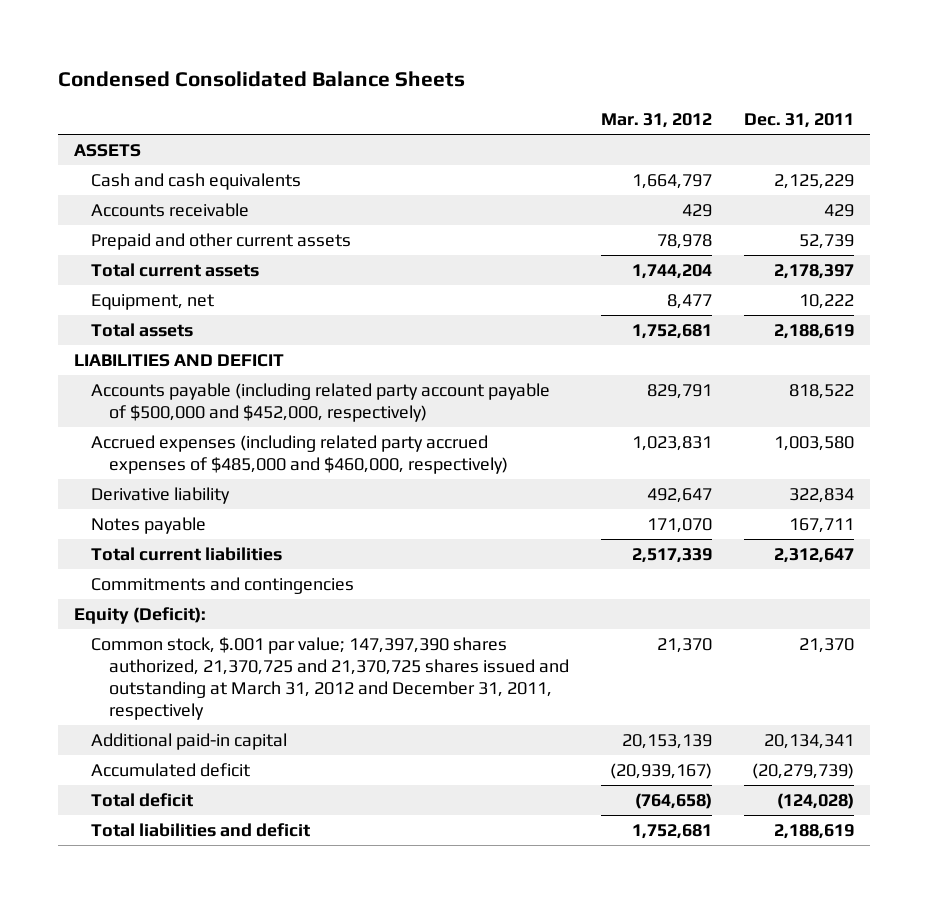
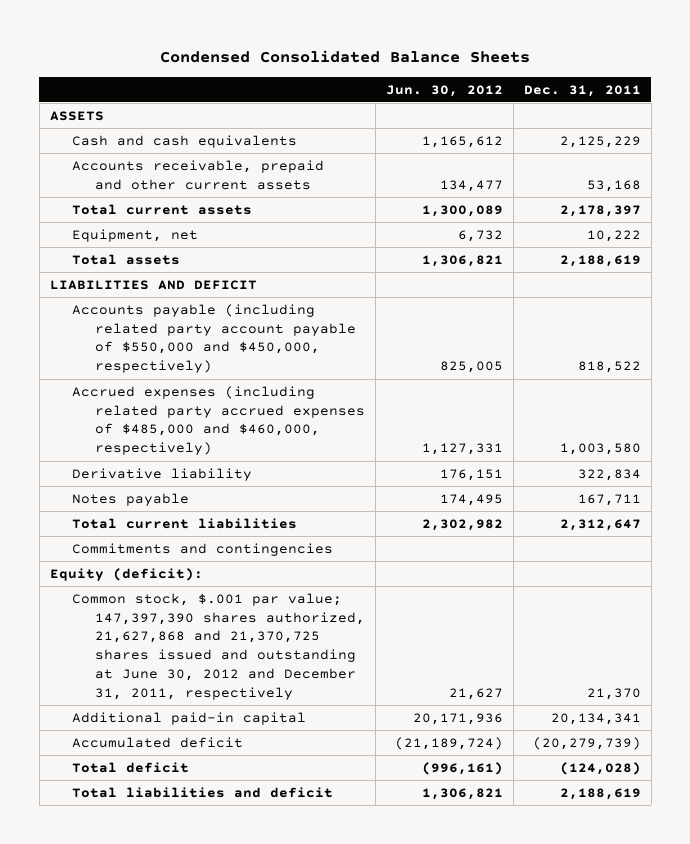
- | Mar. 31, 2012 | Dec. 31, 2011
+ | Jun. 30, 2012 | Dec. 31, 2011
- Accounts receivable | 429 | 429
- Prepaid and other current assets | 78,978 | 52,739
+ Accounts receivable, prepaid and other current assets | 134,477 | 53,168
- Accounts payable (including related party account payable of $500,000 and $452,000, respectively) | 829,791 | 818,522
+ Accounts payable (including related party account payable of $550,000 and $450,000, respectively) | 825,005 | 818,522
- Equity (Deficit):
- Common stock, $.001 par value; 147,397,390 shares authorized, 21,370,725 and 21,370,725 shares issued and outstanding at March 31, 2012 and December 31, 2011, respectively | 21,370 | 21,370
+ Equity (deficit):
+ Common stock, $.001 par value; 147,397,390 shares authorized, 21,627,868 and 21,370,725 shares issued and outstanding at June 30, 2012 and December 31, 2011, respectively | 21,627 | 21,370

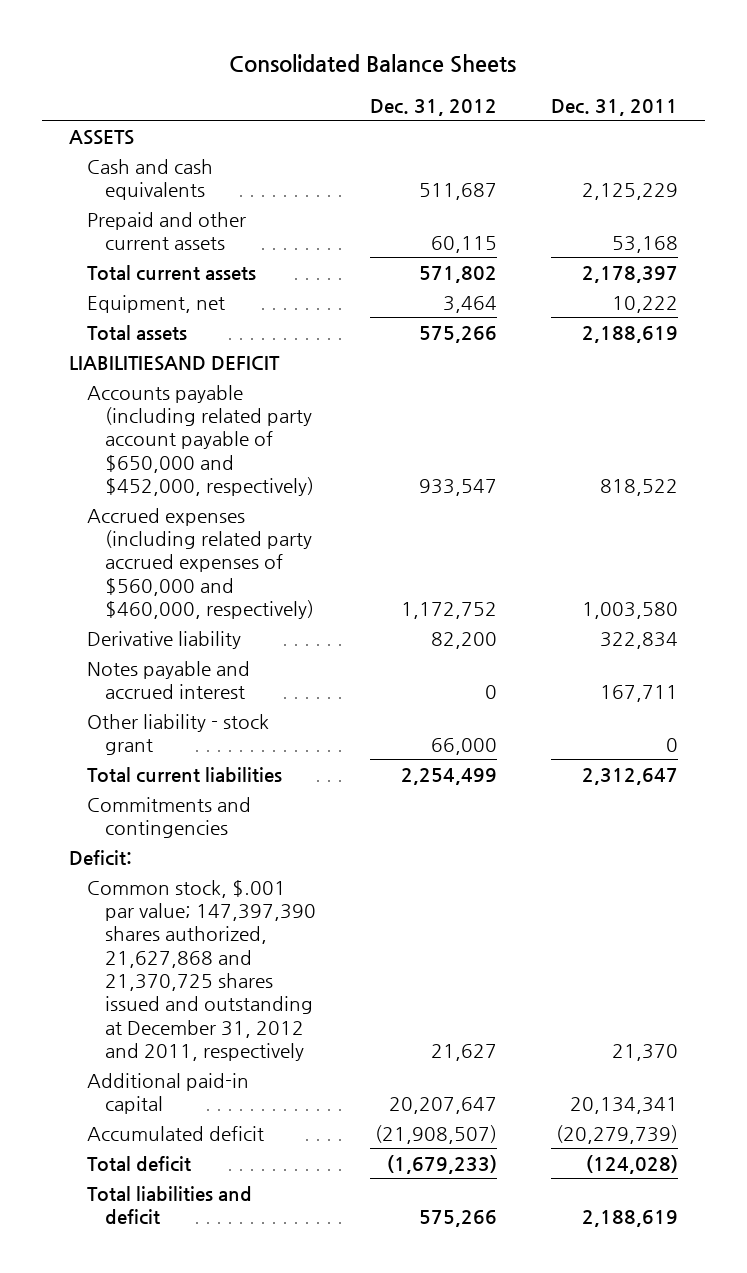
- Condensed Consolidated Balance Sheets
+ Consolidated Balance Sheets
- | Jun. 30, 2012 | Dec. 31, 2011
+ | Dec. 31, 2012 | Dec. 31, 2011
- Accounts receivable, prepaid and other current assets | 134,477 | 53,168
+ Prepaid and other current assets | 60,115 | 53,168
- LIABILITIES AND DEFICIT
- Accounts payable (including related party account payable of $550,000 and $450,000, respectively) | 825,005 | 818,522
- Accrued expenses (including related party accrued expenses of $485,000 and $460,000, respectively) | 1,127,331 | 1,003,580
+ LIABILITIESAND DEFICIT
+ Accounts payable (including related party account payable of $650,000 and $452,000, respectively) | 933,547 | 818,522
+ Accrued expenses (including related party accrued expenses of $560,000 and $460,000, respectively) | 1,172,752 | 1,003,580
- Notes payable | 174,495 | 167,711
+ Notes payable and accrued interest | 0 | 167,711
+ Other liability - stock grant | 66,000 | 0
- Equity (deficit):
- Common stock, $.001 par value; 147,397,390 shares authorized, 21,627,868 and 21,370,725 shares issued and outstanding at June 30, 2012 and December 31, 2011, respectively | 21,627 | 21,370
+ Deficit:
+ Common stock, $.001 par value; 147,397,390 shares authorized, 21,627,868 and 21,370,725 shares issued and outstanding at December 31, 2012 and 2011, respectively | 21,627 | 21,370

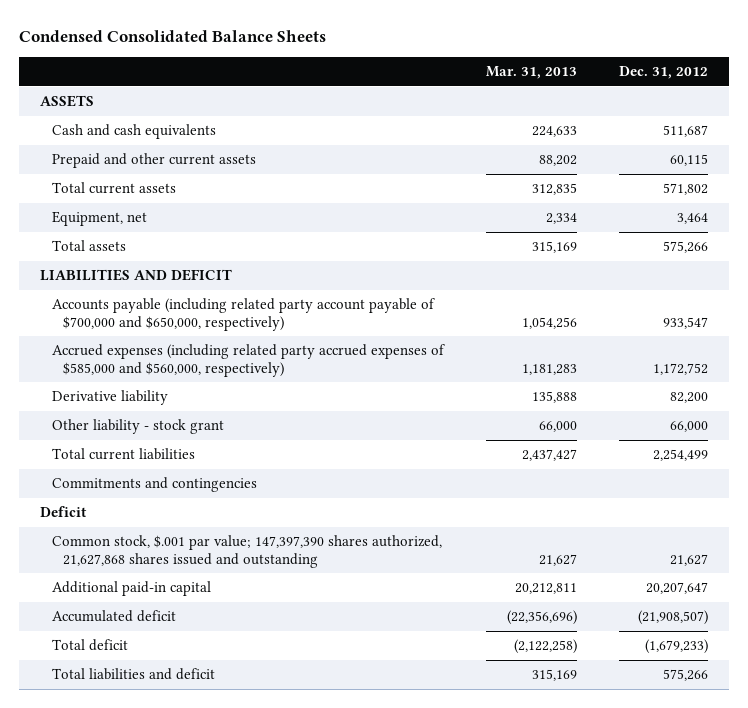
- Consolidated Balance Sheets
+ Condensed Consolidated Balance Sheets
- | Dec. 31, 2012 | Dec. 31, 2011
+ | Mar. 31, 2013 | Dec. 31, 2012
- LIABILITIESAND DEFICIT
- Accounts payable (including related party account payable of $650,000 and $452,000, respectively) | 933,547 | 818,522
- Accrued expenses (including related party accrued expenses of $560,000 and $460,000, respectively) | 1,172,752 | 1,003,580
+ LIABILITIES AND DEFICIT
+ Accounts payable (including related party account payable of $700,000 and $650,000, respectively) | 1,054,256 | 933,547
+ Accrued expenses (including related party accrued expenses of $585,000 and $560,000, respectively) | 1,181,283 | 1,172,752
- Notes payable and accrued interest | 0 | 167,711
- Deficit:
- Common stock, $.001 par value; 147,397,390 shares authorized, 21,627,868 and 21,370,725 shares issued and outstanding at December 31, 2012 and 2011, respectively | 21,627 | 21,370
+ Deficit
+ Common stock, $.001 par value; 147,397,390 shares authorized, 21,627,868 shares issued and outstanding | 21,627 | 21,627

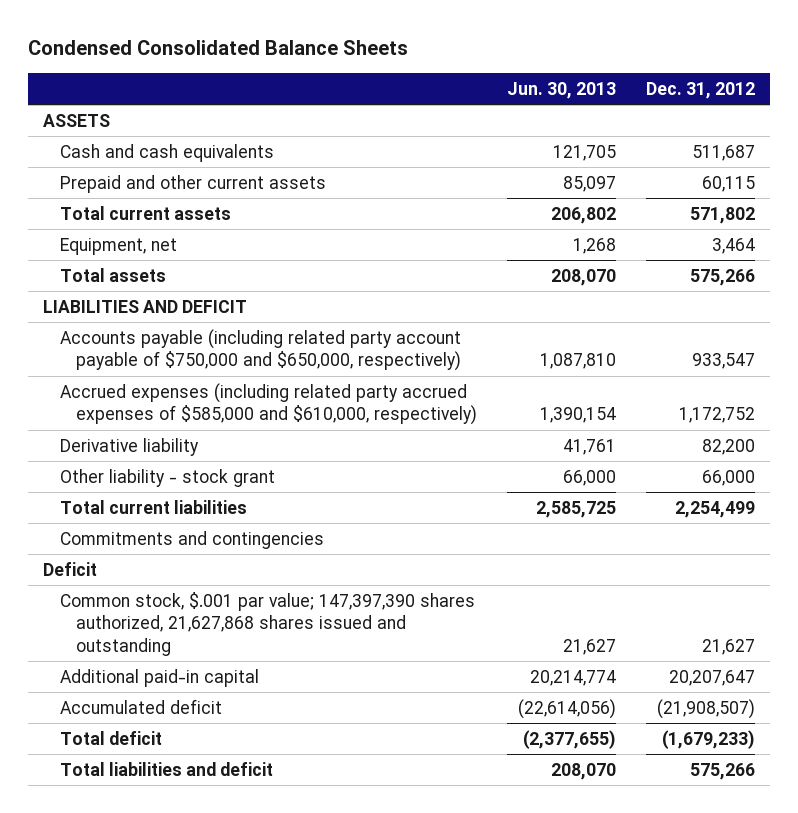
- | Mar. 31, 2013 | Dec. 31, 2012
+ | Jun. 30, 2013 | Dec. 31, 2012
- Accounts payable (including related party account payable of $700,000 and $650,000, respectively) | 1,054,256 | 933,547
- Accrued expenses (including related party accrued expenses of $585,000 and $560,000, respectively) | 1,181,283 | 1,172,752
+ Accounts payable (including related party account payable of $750,000 and $650,000, respectively) | 1,087,810 | 933,547
+ Accrued expenses (including related party accrued expenses of $585,000 and $610,000, respectively) | 1,390,154 | 1,172,752

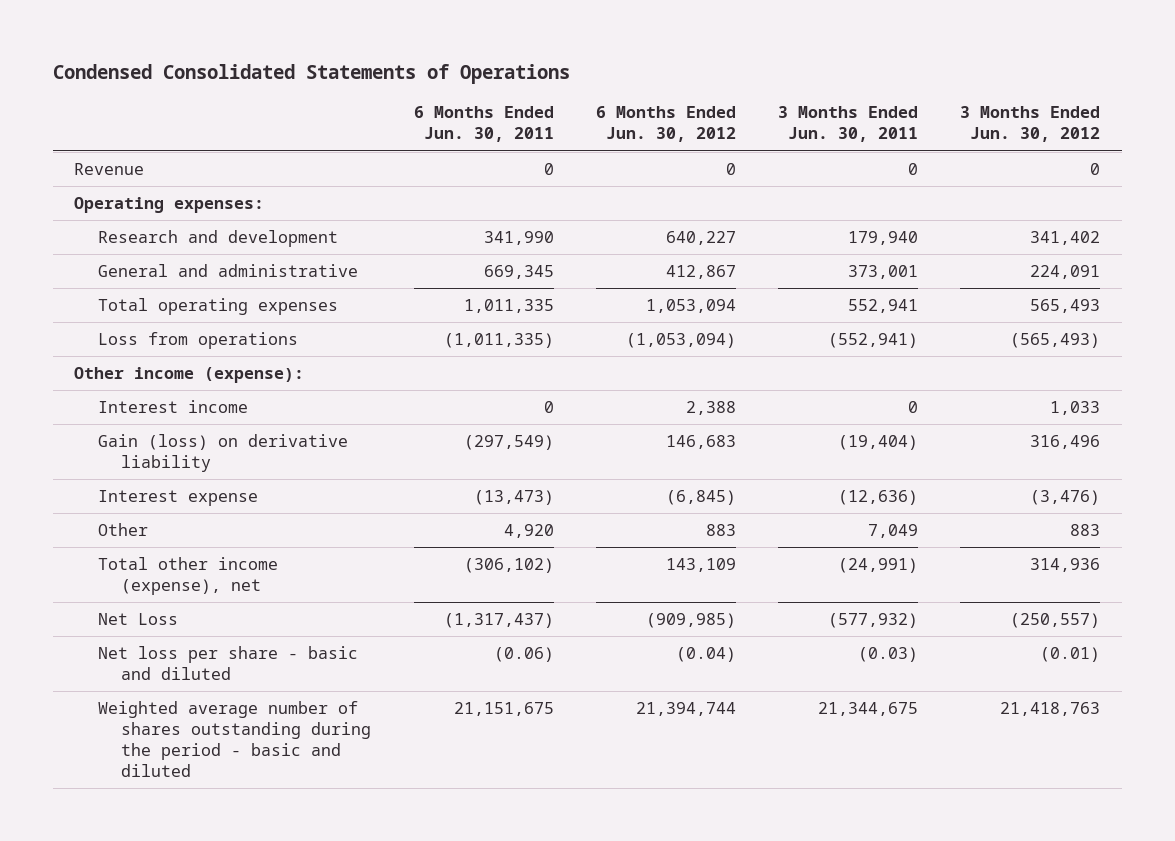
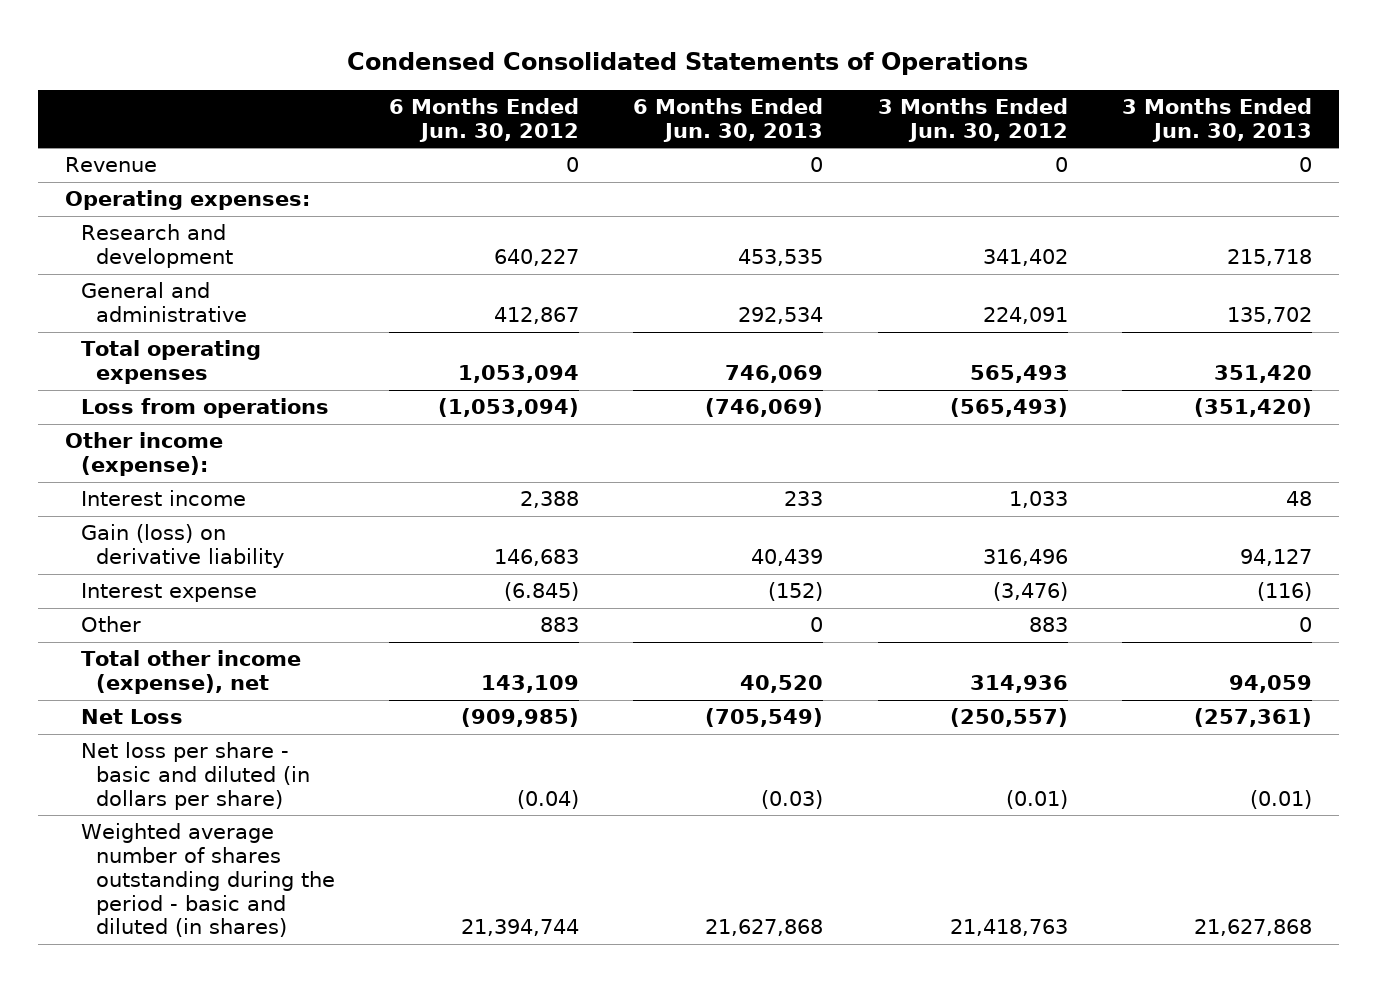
- | 6 Months Ended Jun. 30, 2011 | 6 Months Ended Jun. 30, 2012 | 3 Months Ended Jun. 30, 2011 | 3 Months Ended Jun. 30, 2012
+ | 6 Months Ended Jun. 30, 2012 | 6 Months Ended Jun. 30, 2013 | 3 Months Ended Jun. 30, 2012 | 3 Months Ended Jun. 30, 2013
- Interest expense | (13,473) | (6,845) | (12,636) | (3,476)
+ Interest expense | (6.845) | (152) | (3,476) | (116)
- Net loss per share - basic and diluted | (0.06) | (0.04) | (0.03) | (0.01)
- Weighted average number of shares outstanding during the period - basic and diluted | 21,151,675 | 21,394,744 | 21,344,675 | 21,418,763
+ Net loss per share - basic and diluted (in dollars per share) | (0.04) | (0.03) | (0.01) | (0.01)
+ Weighted average number of shares outstanding during the period - basic and diluted (in shares) | 21,394,744 | 21,627,868 | 21,418,763 | 21,627,868

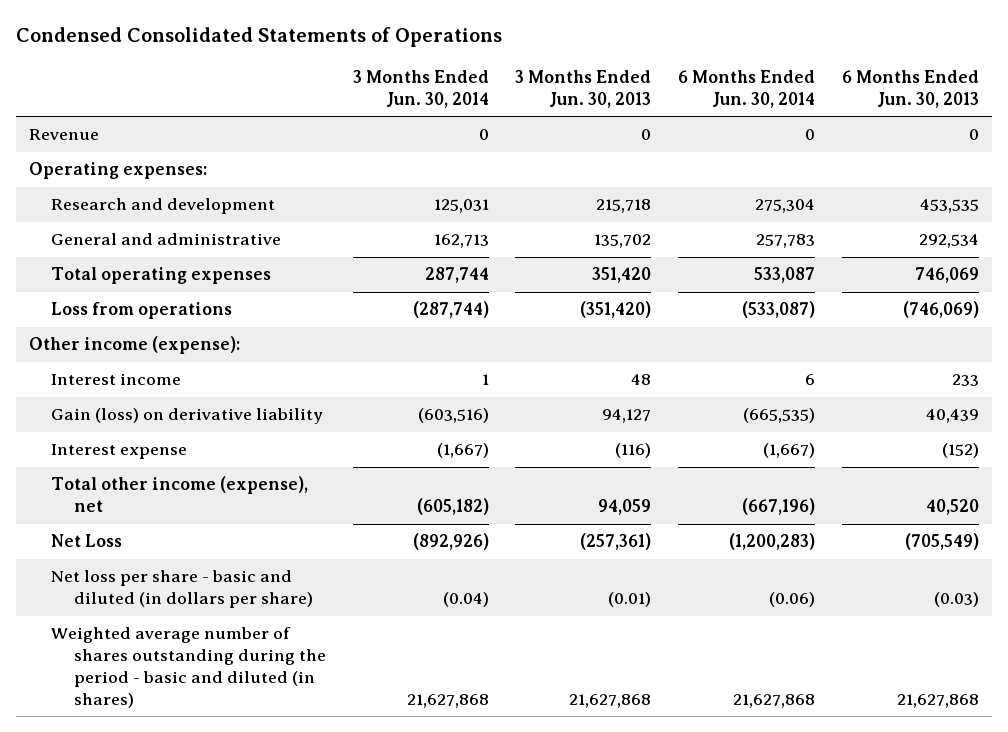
- | 6 Months Ended Jun. 30, 2012 | 6 Months Ended Jun. 30, 2013 | 3 Months Ended Jun. 30, 2012 | 3 Months Ended Jun. 30, 2013
+ | 3 Months Ended Jun. 30, 2014 | 3 Months Ended Jun. 30, 2013 | 6 Months Ended Jun. 30, 2014 | 6 Months Ended Jun. 30, 2013
- Other | 883 | 0 | 883 | 0

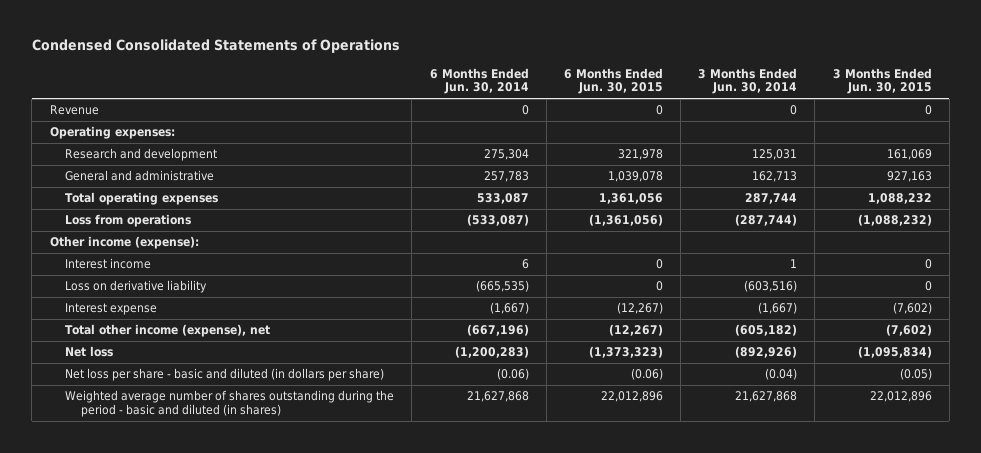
- | 3 Months Ended Jun. 30, 2014 | 3 Months Ended Jun. 30, 2013 | 6 Months Ended Jun. 30, 2014 | 6 Months Ended Jun. 30, 2013
+ | 6 Months Ended Jun. 30, 2014 | 6 Months Ended Jun. 30, 2015 | 3 Months Ended Jun. 30, 2014 | 3 Months Ended Jun. 30, 2015
- Gain (loss) on derivative liability | (603,516) | 94,127 | (665,535) | 40,439
+ Loss on derivative liability | (665,535) | 0 | (603,516) | 0
- Net Loss | (892,926) | (257,361) | (1,200,283) | (705,549)
+ Net loss | (1,200,283) | (1,373,323) | (892,926) | (1,095,834)

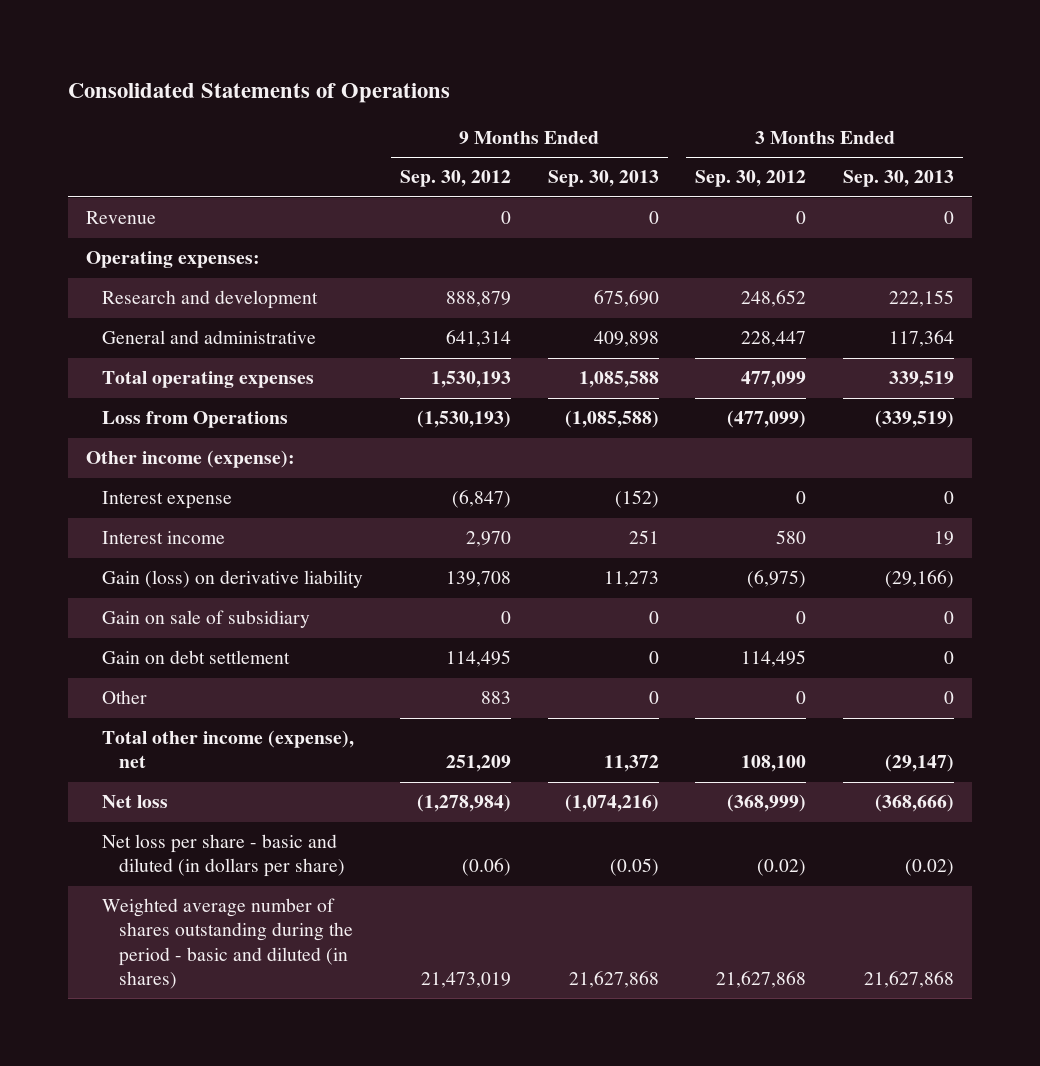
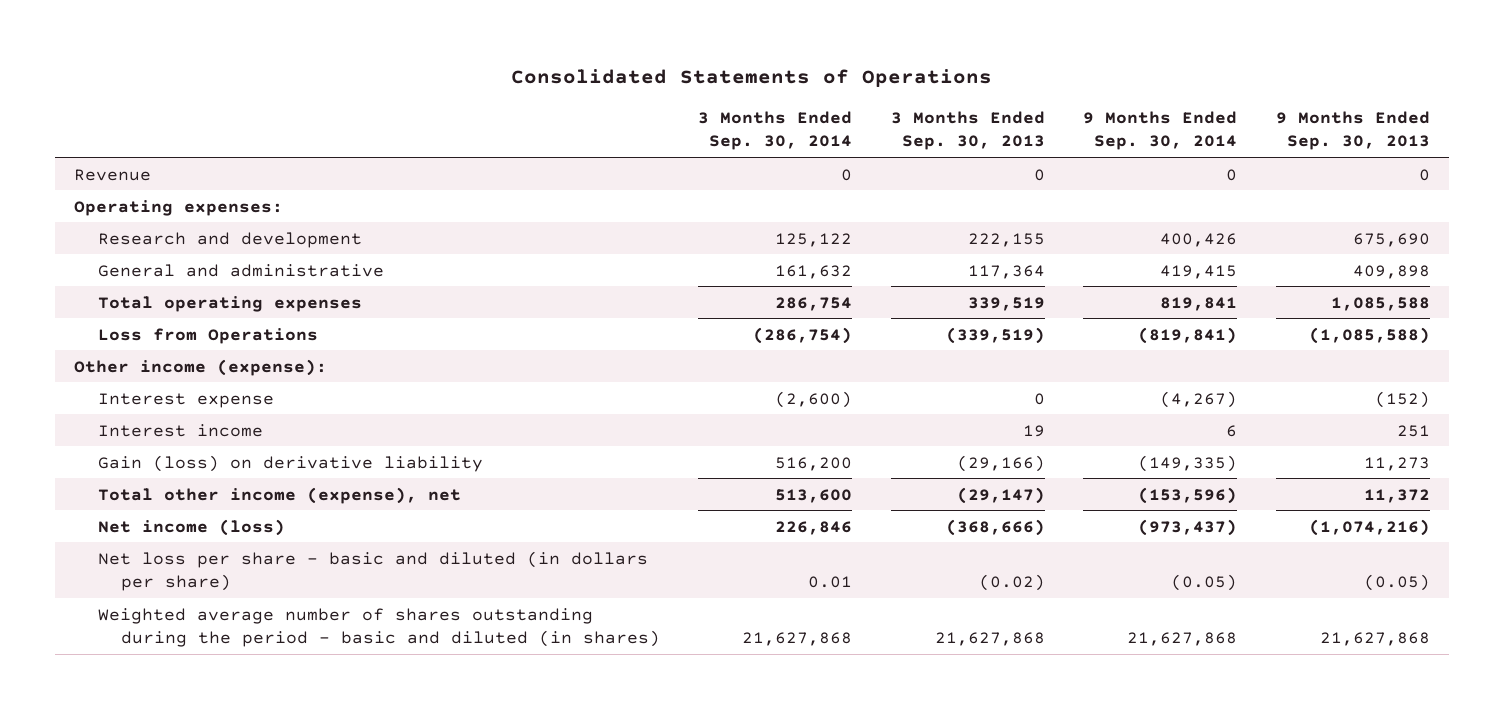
- | 9 Months Ended Sep. 30, 2012 | 9 Months Ended Sep. 30, 2013 | 3 Months Ended Sep. 30, 2012 | 3 Months Ended Sep. 30, 2013
+ | 3 Months Ended Sep. 30, 2014 | 3 Months Ended Sep. 30, 2013 | 9 Months Ended Sep. 30, 2014 | 9 Months Ended Sep. 30, 2013
- Gain on sale of subsidiary | 0 | 0 | 0 | 0
- Gain on debt settlement | 114,495 | 0 | 114,495 | 0
- Other | 883 | 0 | 0 | 0
- Net loss | (1,278,984) | (1,074,216) | (368,999) | (368,666)
+ Net income (loss) | 226,846 | (368,666) | (973,437) | (1,074,216)

